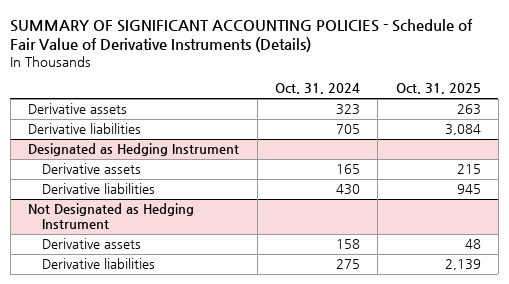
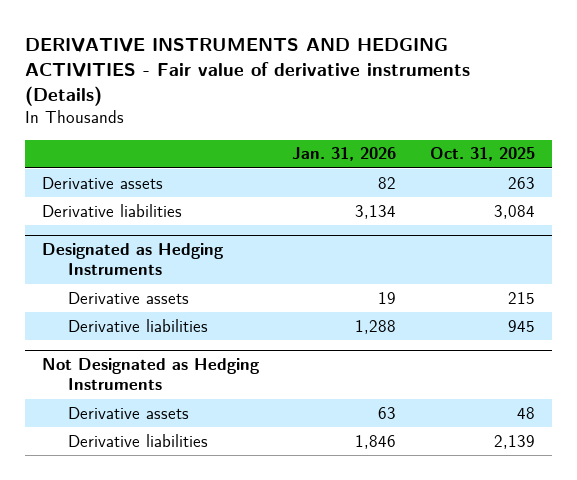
- SUMMARY OF SIGNIFICANT ACCOUNTING POLICIES - Schedule of Fair Value of Derivative Instruments (Details)
+ DERIVATIVE INSTRUMENTS AND HEDGING ACTIVITIES - Fair value of derivative instruments (Details)
- | Oct. 31, 2024 | Oct. 31, 2025
+ | Jan. 31, 2026 | Oct. 31, 2025
- Designated as Hedging Instrument
+ Designated as Hedging Instruments
- Not Designated as Hedging Instrument
+ Not Designated as Hedging Instruments

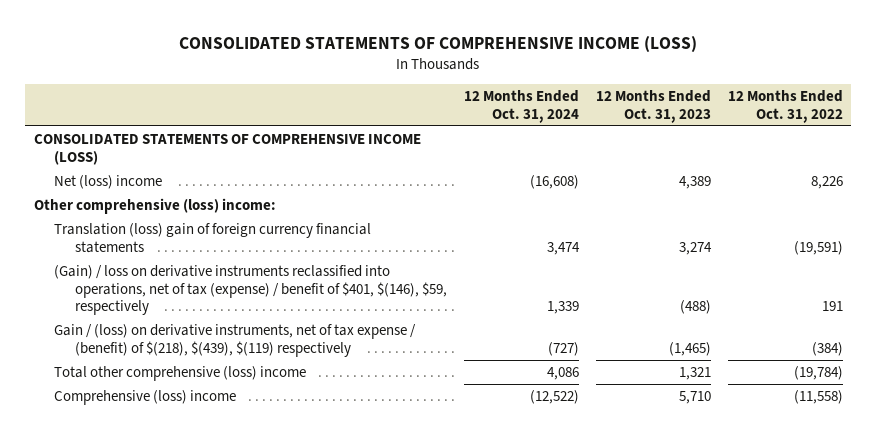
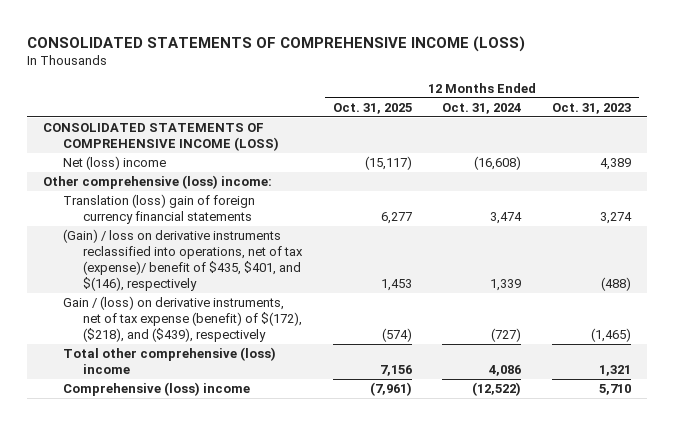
- | 12 Months Ended Oct. 31, 2024 | 12 Months Ended Oct. 31, 2023 | 12 Months Ended Oct. 31, 2022
+ | 12 Months Ended Oct. 31, 2025 | 12 Months Ended Oct. 31, 2024 | 12 Months Ended Oct. 31, 2023
- (Gain) / loss on derivative instruments reclassified into operations, net of tax (expense) / benefit of $401, $(146), $59, respectively | 1,339 | (488) | 191
- Gain / (loss) on derivative instruments, net of tax expense / (benefit) of $(218), $(439), $(119) respectively | (727) | (1,465) | (384)
+ (Gain) / loss on derivative instruments reclassified into operations, net of tax (expense)/ benefit of $435, $401, and $(146), respectively | 1,453 | 1,339 | (488)
+ Gain / (loss) on derivative instruments, net of tax expense (benefit) of $(172), ($218), and ($439), respectively | (574) | (727) | (1,465)

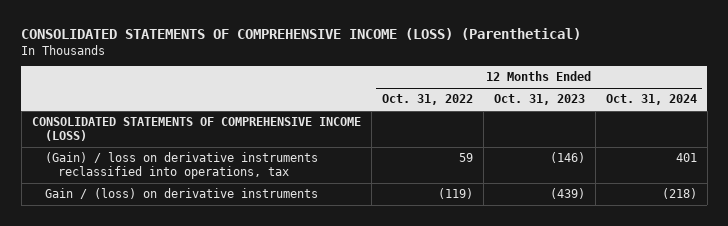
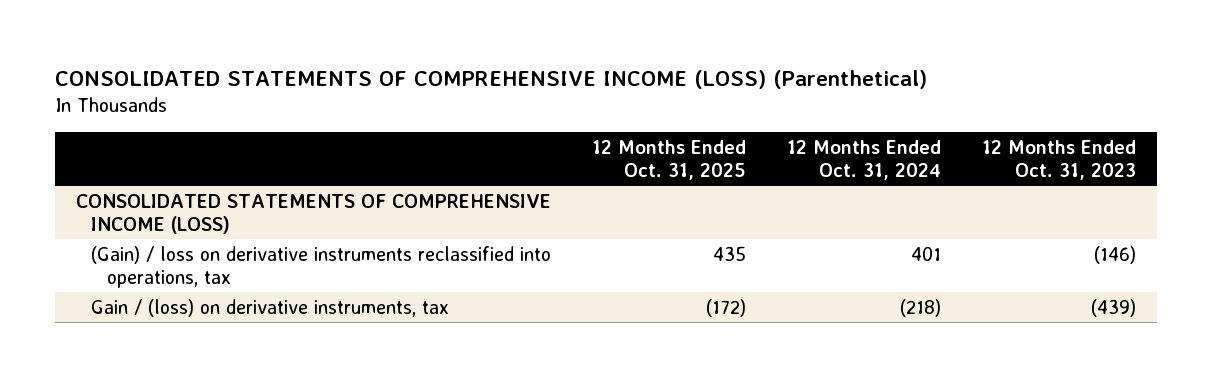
- | 12 Months Ended Oct. 31, 2022 | 12 Months Ended Oct. 31, 2023 | 12 Months Ended Oct. 31, 2024
+ | 12 Months Ended Oct. 31, 2025 | 12 Months Ended Oct. 31, 2024 | 12 Months Ended Oct. 31, 2023
- Gain / (loss) on derivative instruments | (119) | (439) | (218)
+ Gain / (loss) on derivative instruments, tax | (172) | (218) | (439)

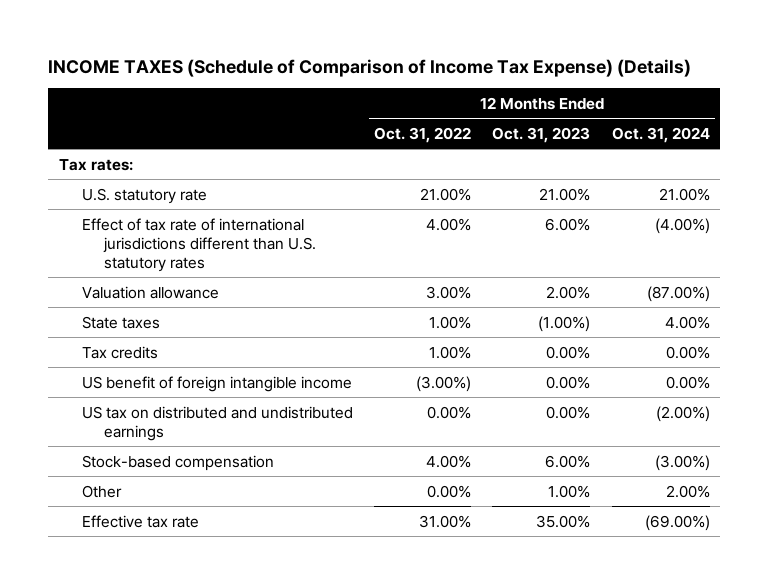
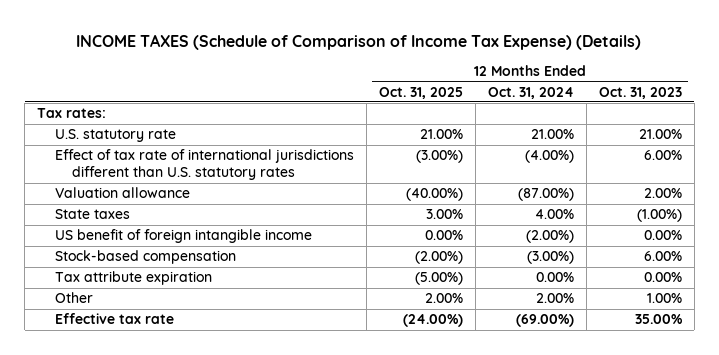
- | 12 Months Ended Oct. 31, 2022 | 12 Months Ended Oct. 31, 2023 | 12 Months Ended Oct. 31, 2024
+ | 12 Months Ended Oct. 31, 2025 | 12 Months Ended Oct. 31, 2024 | 12 Months Ended Oct. 31, 2023
- Tax credits | 1.00% | 0.00% | 0.00%
- US benefit of foreign intangible income | (3.00%) | 0.00% | 0.00%
- US tax on distributed and undistributed earnings | 0.00% | 0.00% | (2.00%)
+ US benefit of foreign intangible income | 0.00% | (2.00%) | 0.00%
+ Tax attribute expiration | (5.00%) | 0.00% | 0.00%

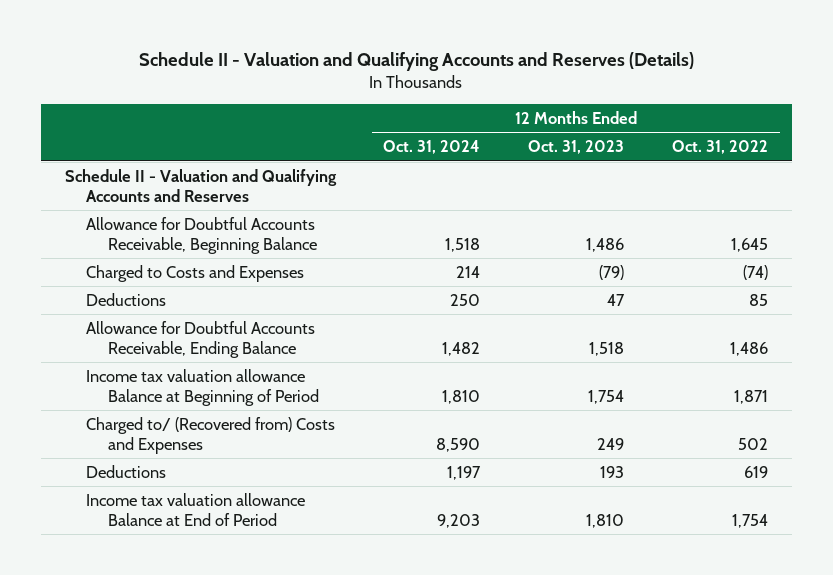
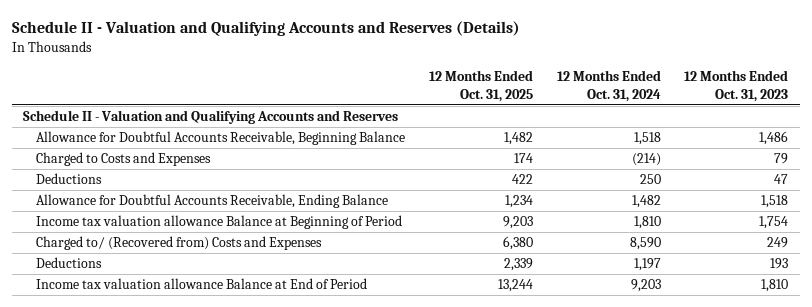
- | 12 Months Ended Oct. 31, 2024 | 12 Months Ended Oct. 31, 2023 | 12 Months Ended Oct. 31, 2022
+ | 12 Months Ended Oct. 31, 2025 | 12 Months Ended Oct. 31, 2024 | 12 Months Ended Oct. 31, 2023
- Charged to Costs and Expenses | 214 | (79) | (74)
+ Charged to Costs and Expenses | 174 | (214) | 79

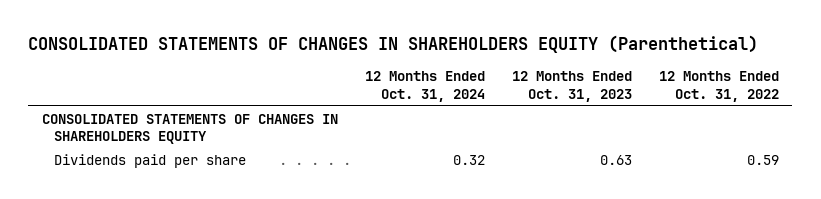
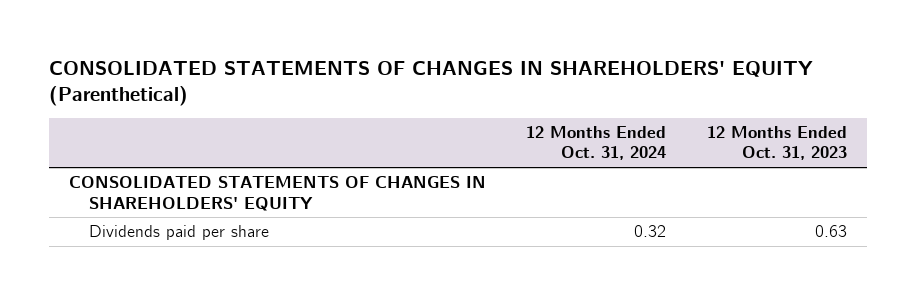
- CONSOLIDATED STATEMENTS OF CHANGES IN SHAREHOLDERS EQUITY (Parenthetical)
+ CONSOLIDATED STATEMENTS OF CHANGES IN SHAREHOLDERS' EQUITY (Parenthetical)
- | 12 Months Ended Oct. 31, 2024 | 12 Months Ended Oct. 31, 2023 | 12 Months Ended Oct. 31, 2022
+ | 12 Months Ended Oct. 31, 2024 | 12 Months Ended Oct. 31, 2023
- CONSOLIDATED STATEMENTS OF CHANGES IN SHAREHOLDERS EQUITY
+ CONSOLIDATED STATEMENTS OF CHANGES IN SHAREHOLDERS' EQUITY

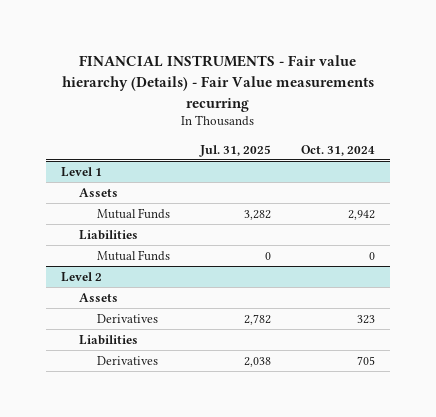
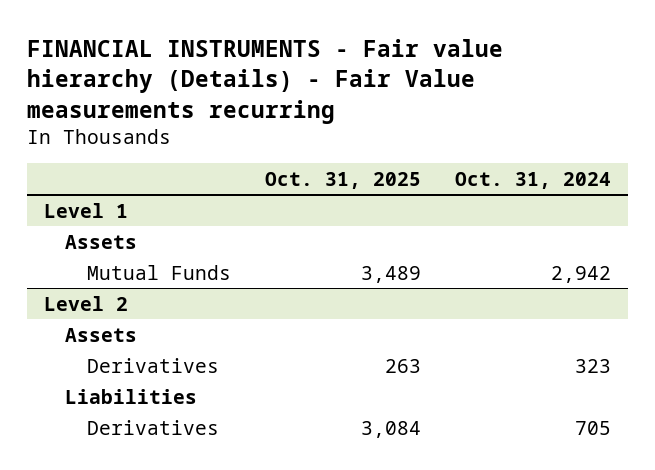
- | Jul. 31, 2025 | Oct. 31, 2024
+ | Oct. 31, 2025 | Oct. 31, 2024
@ Level 1
- Liabilities
- Mutual Funds | 0 | 0

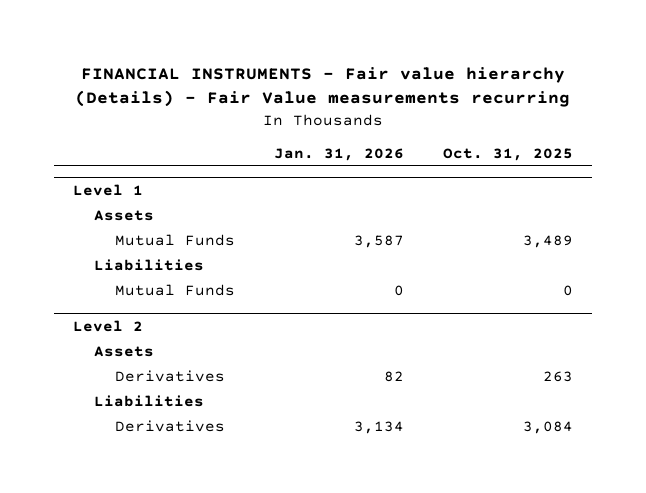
- | Oct. 31, 2025 | Oct. 31, 2024
+ | Jan. 31, 2026 | Oct. 31, 2025
@ Level 1
+ Liabilities
+ Mutual Funds | 0 | 0

